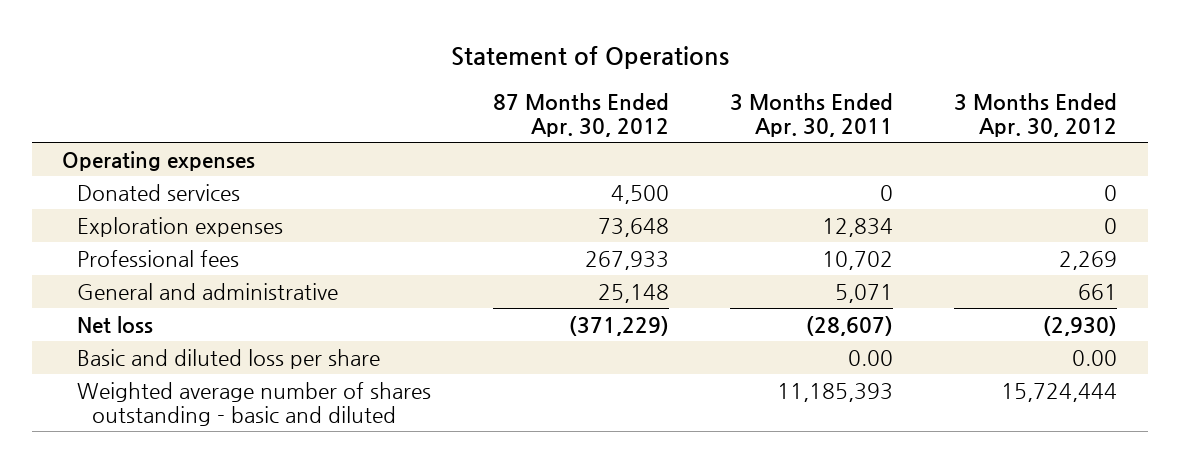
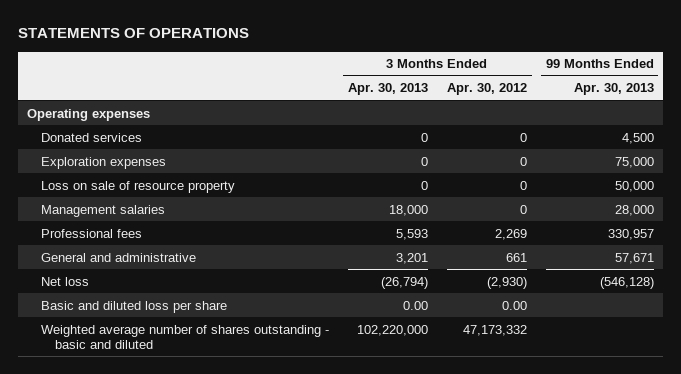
- Statement of Operations
+ STATEMENTS OF OPERATIONS
- | 87 Months Ended Apr. 30, 2012 | 3 Months Ended Apr. 30, 2011 | 3 Months Ended Apr. 30, 2012
+ | 3 Months Ended Apr. 30, 2013 | 3 Months Ended Apr. 30, 2012 | 99 Months Ended Apr. 30, 2013
+ Loss on sale of resource property | 0 | 0 | 50,000
+ Management salaries | 18,000 | 0 | 28,000
- Weighted average number of shares outstanding - basic and diluted | | 11,185,393 | 15,724,444
+ Weighted average number of shares outstanding - basic and diluted | 102,220,000 | 47,173,332 |

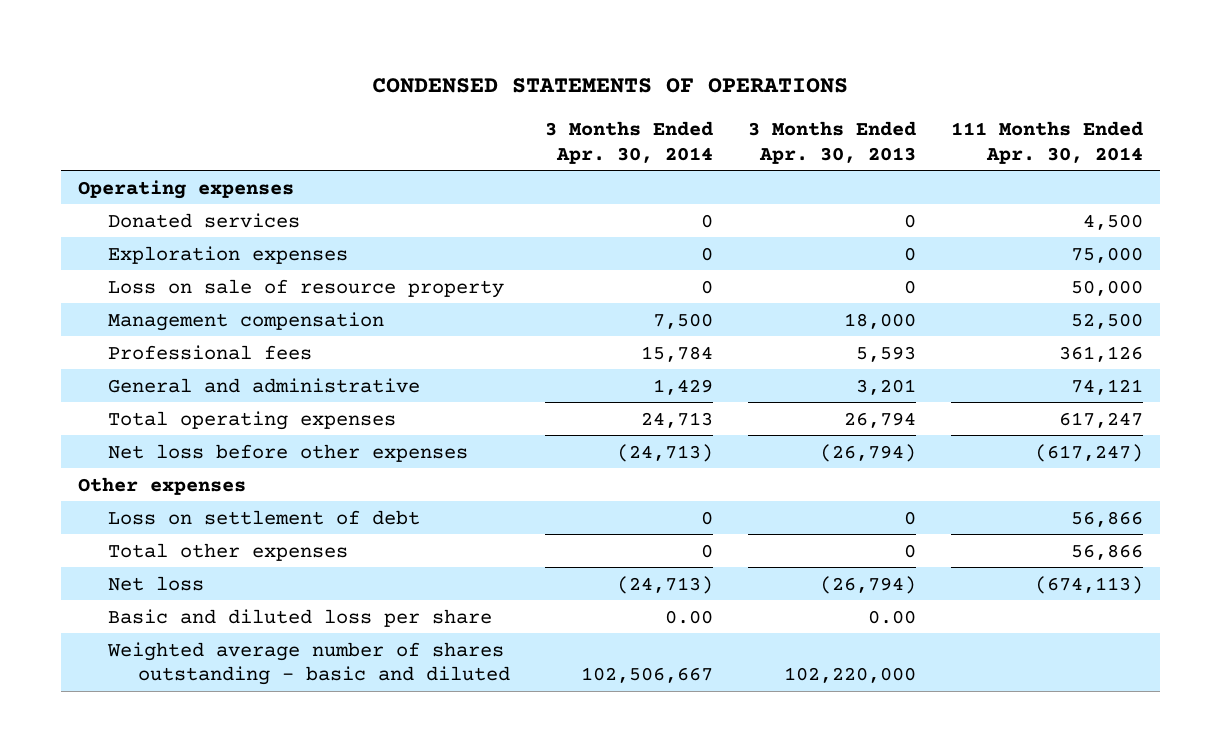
- STATEMENTS OF OPERATIONS
+ CONDENSED STATEMENTS OF OPERATIONS
- | 3 Months Ended Apr. 30, 2013 | 3 Months Ended Apr. 30, 2012 | 99 Months Ended Apr. 30, 2013
+ | 3 Months Ended Apr. 30, 2014 | 3 Months Ended Apr. 30, 2013 | 111 Months Ended Apr. 30, 2014
- Management salaries | 18,000 | 0 | 28,000
+ Management compensation | 7,500 | 18,000 | 52,500
+ Total operating expenses | 24,713 | 26,794 | 617,247
+ Net loss before other expenses | (24,713) | (26,794) | (617,247)
+ Other expenses
+ Loss on settlement of debt | 0 | 0 | 56,866
+ Total other expenses | 0 | 0 | 56,866

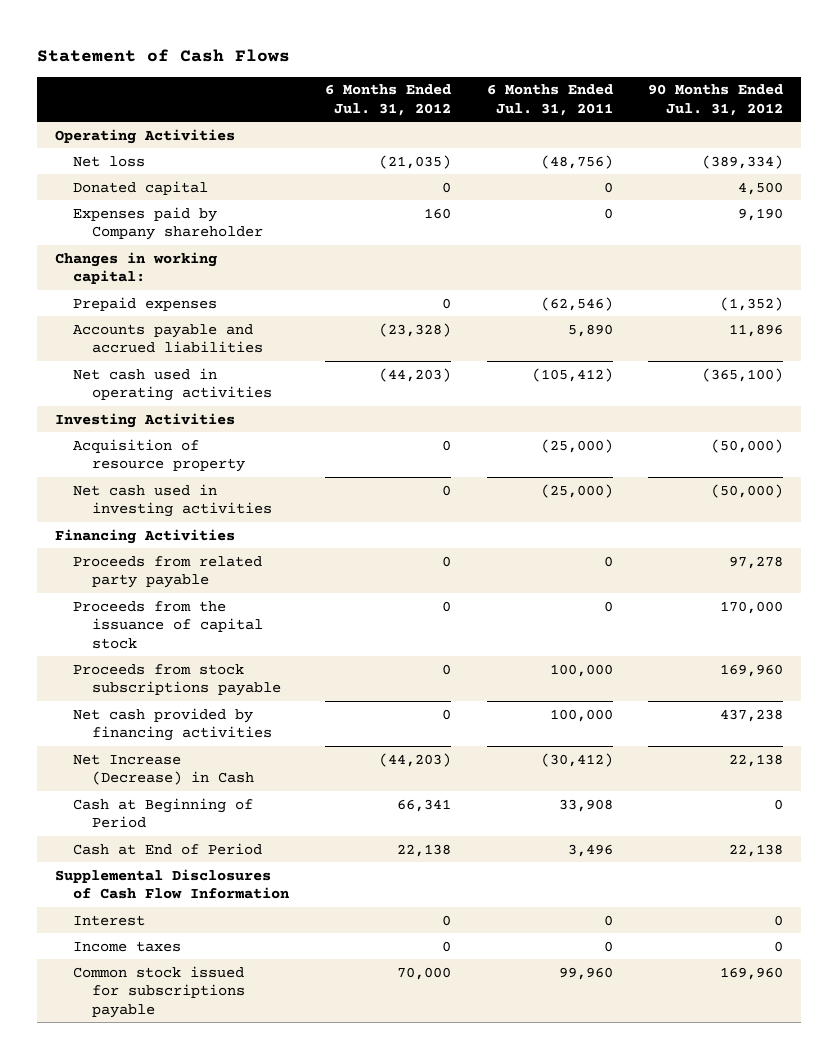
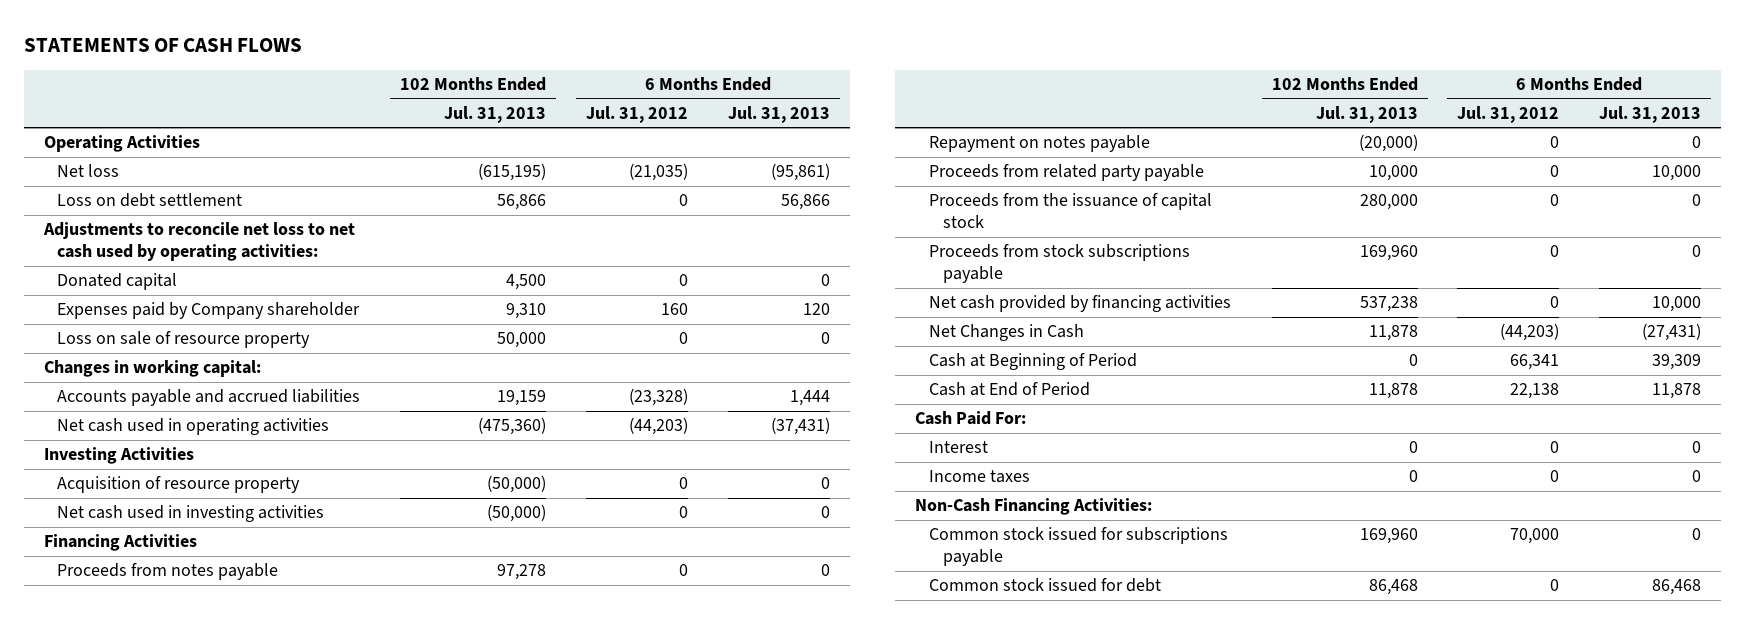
- Statement of Cash Flows
+ STATEMENTS OF CASH FLOWS
- | 6 Months Ended Jul. 31, 2012 | 6 Months Ended Jul. 31, 2011 | 90 Months Ended Jul. 31, 2012
+ | 102 Months Ended Jul. 31, 2013 | 6 Months Ended Jul. 31, 2012 | 6 Months Ended Jul. 31, 2013
+ Loss on debt settlement | 56,866 | 0 | 56,866
+ Adjustments to reconcile net loss to net cash used by operating activities:
+ Loss on sale of resource property | 50,000 | 0 | 0
- Prepaid expenses | 0 | (62,546) | (1,352)
+ Proceeds from notes payable | 97,278 | 0 | 0
+ Repayment on notes payable | (20,000) | 0 | 0
- Net Increase (Decrease) in Cash | (44,203) | (30,412) | 22,138
+ Net Changes in Cash | 11,878 | (44,203) | (27,431)
- Supplemental Disclosures of Cash Flow Information
+ Cash Paid For:
+ Non-Cash Financing Activities:
+ Common stock issued for debt | 86,468 | 0 | 86,468

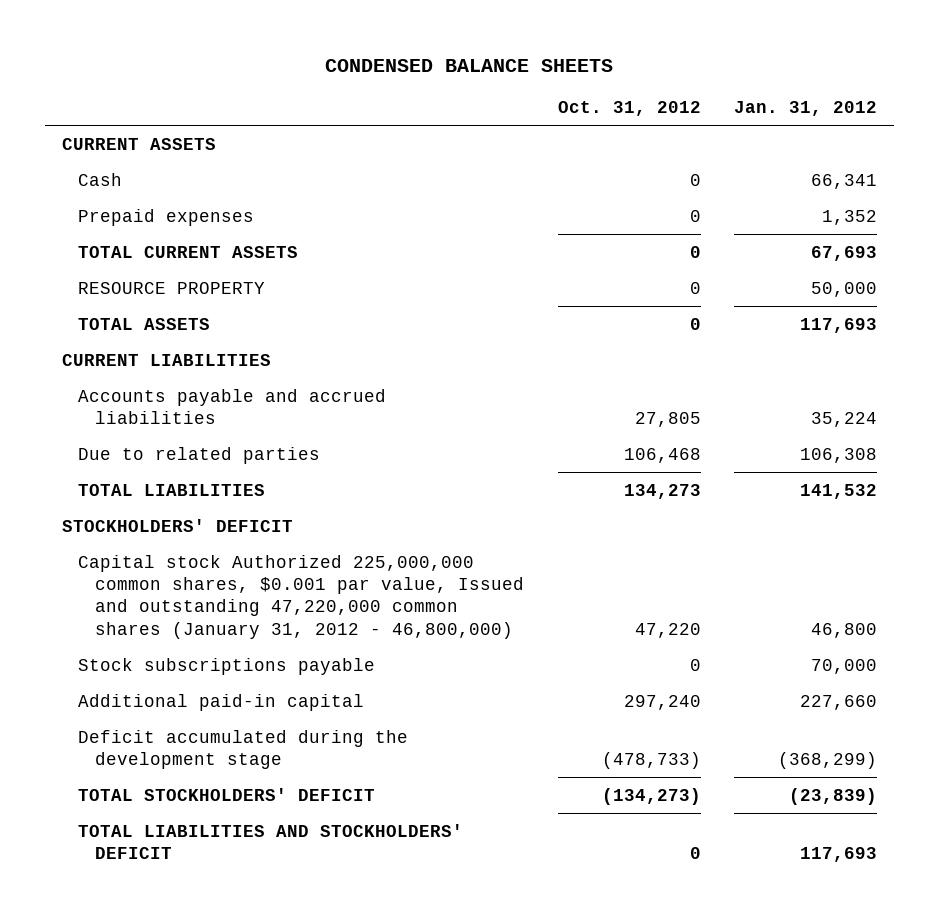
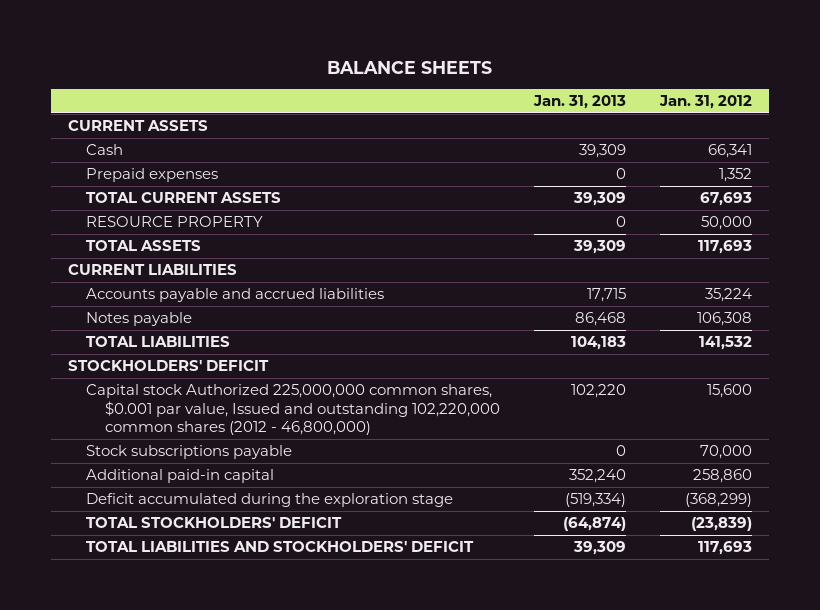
- CONDENSED BALANCE SHEETS
+ BALANCE SHEETS
- | Oct. 31, 2012 | Jan. 31, 2012
+ | Jan. 31, 2013 | Jan. 31, 2012
- Due to related parties | 106,468 | 106,308
+ Notes payable | 86,468 | 106,308
- Capital stock Authorized 225,000,000 common shares, $0.001 par value, Issued and outstanding 47,220,000 common shares (January 31, 2012 - 46,800,000) | 47,220 | 46,800
+ Capital stock Authorized 225,000,000 common shares, $0.001 par value, Issued and outstanding 102,220,000 common shares (2012 - 46,800,000) | 102,220 | 15,600
- Additional paid-in capital | 297,240 | 227,660
- Deficit accumulated during the development stage | (478,733) | (368,299)
+ Additional paid-in capital | 352,240 | 258,860
+ Deficit accumulated during the exploration stage | (519,334) | (368,299)

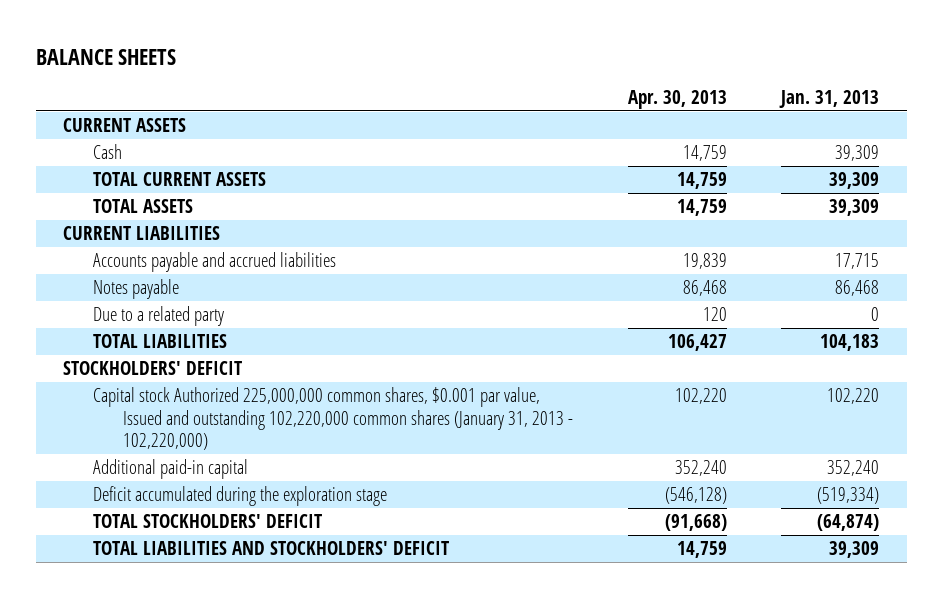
- | Jan. 31, 2013 | Jan. 31, 2012
+ | Apr. 30, 2013 | Jan. 31, 2013
- Prepaid expenses | 0 | 1,352
- RESOURCE PROPERTY | 0 | 50,000
+ Due to a related party | 120 | 0
- Capital stock Authorized 225,000,000 common shares, $0.001 par value, Issued and outstanding 102,220,000 common shares (2012 - 46,800,000) | 102,220 | 15,600
- Stock subscriptions payable | 0 | 70,000
+ Capital stock Authorized 225,000,000 common shares, $0.001 par value, Issued and outstanding 102,220,000 common shares (January 31, 2013 - 102,220,000) | 102,220 | 102,220

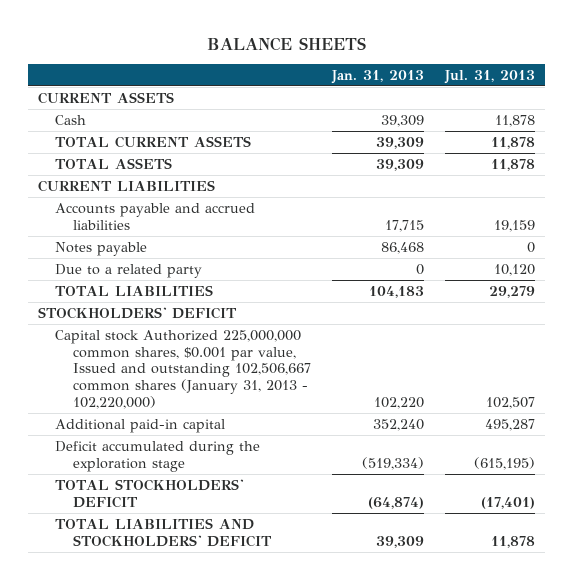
- | Apr. 30, 2013 | Jan. 31, 2013
+ | Jan. 31, 2013 | Jul. 31, 2013
- Capital stock Authorized 225,000,000 common shares, $0.001 par value, Issued and outstanding 102,220,000 common shares (January 31, 2013 - 102,220,000) | 102,220 | 102,220
+ Capital stock Authorized 225,000,000 common shares, $0.001 par value, Issued and outstanding 102,506,667 common shares (January 31, 2013 - 102,220,000) | 102,220 | 102,507

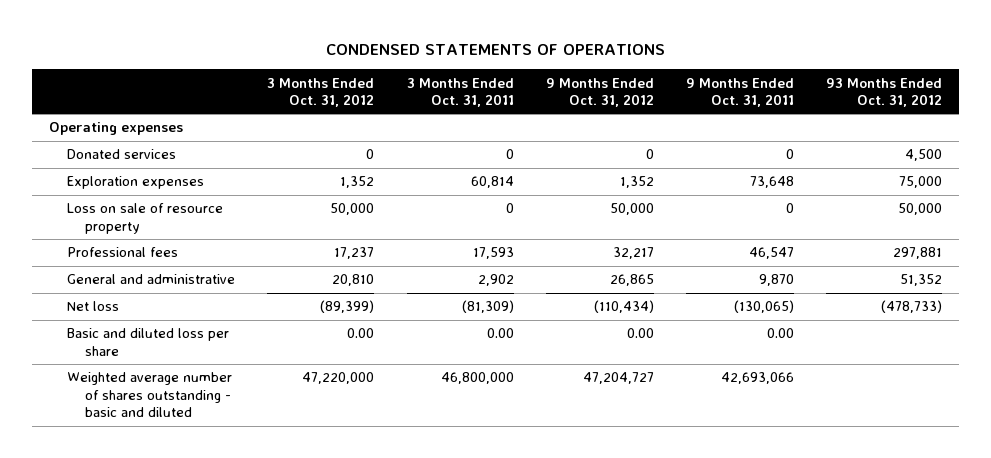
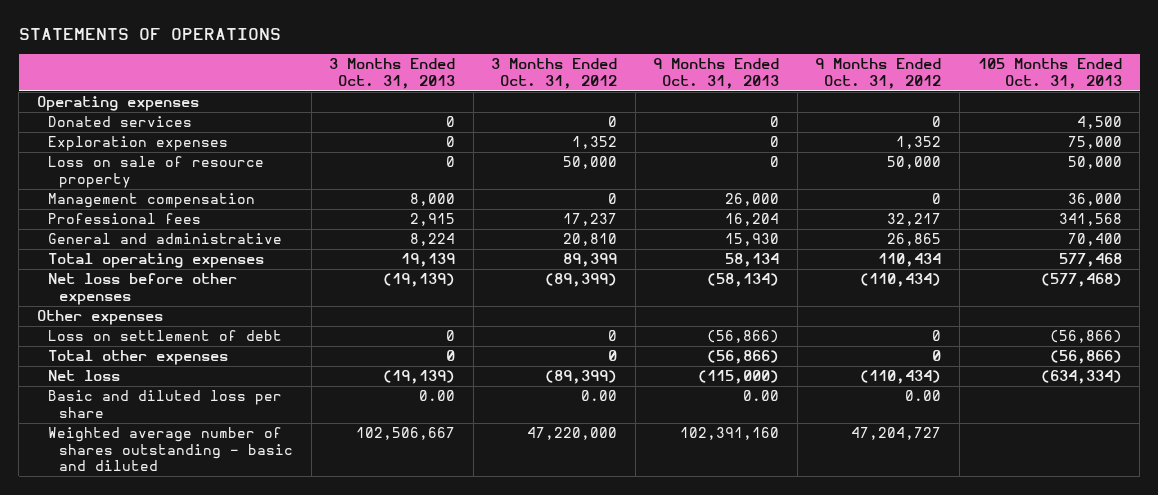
- CONDENSED STATEMENTS OF OPERATIONS
+ STATEMENTS OF OPERATIONS
- | 3 Months Ended Oct. 31, 2012 | 3 Months Ended Oct. 31, 2011 | 9 Months Ended Oct. 31, 2012 | 9 Months Ended Oct. 31, 2011 | 93 Months Ended Oct. 31, 2012
+ | 3 Months Ended Oct. 31, 2013 | 3 Months Ended Oct. 31, 2012 | 9 Months Ended Oct. 31, 2013 | 9 Months Ended Oct. 31, 2012 | 105 Months Ended Oct. 31, 2013
+ Management compensation | 8,000 | 0 | 26,000 | 0 | 36,000
+ Total operating expenses | 19,139 | 89,399 | 58,134 | 110,434 | 577,468
+ Net loss before other expenses | (19,139) | (89,399) | (58,134) | (110,434) | (577,468)
+ Other expenses
+ Loss on settlement of debt | 0 | 0 | (56,866) | 0 | (56,866)
+ Total other expenses | 0 | 0 | (56,866) | 0 | (56,866)

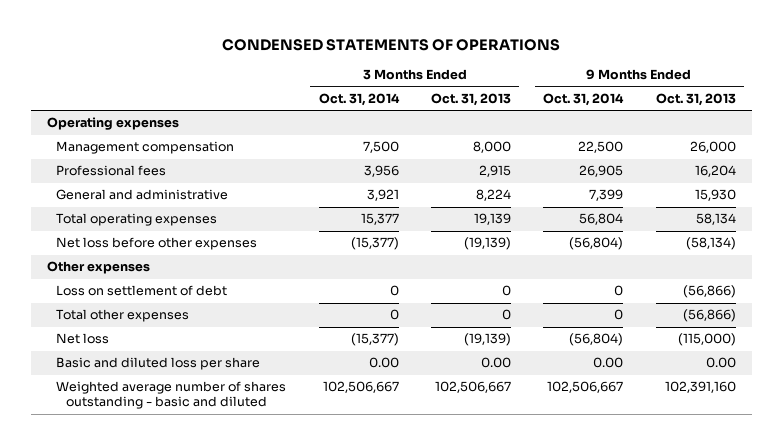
- STATEMENTS OF OPERATIONS
+ CONDENSED STATEMENTS OF OPERATIONS
- | 3 Months Ended Oct. 31, 2013 | 3 Months Ended Oct. 31, 2012 | 9 Months Ended Oct. 31, 2013 | 9 Months Ended Oct. 31, 2012 | 105 Months Ended Oct. 31, 2013
+ | 3 Months Ended Oct. 31, 2014 | 3 Months Ended Oct. 31, 2013 | 9 Months Ended Oct. 31, 2014 | 9 Months Ended Oct. 31, 2013
- Donated services | 0 | 0 | 0 | 0 | 4,500
- Exploration expenses | 0 | 1,352 | 0 | 1,352 | 75,000
- Loss on sale of resource property | 0 | 50,000 | 0 | 50,000 | 50,000

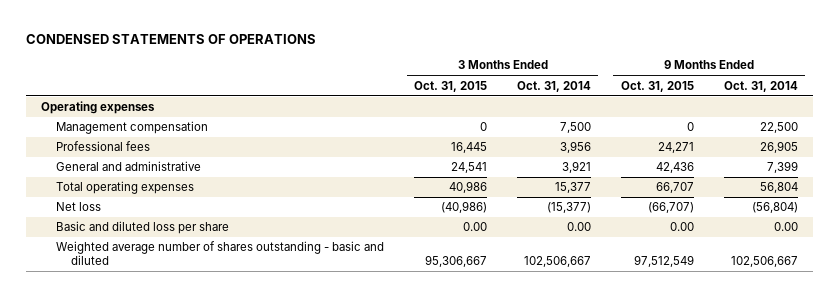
- | 3 Months Ended Oct. 31, 2014 | 3 Months Ended Oct. 31, 2013 | 9 Months Ended Oct. 31, 2014 | 9 Months Ended Oct. 31, 2013
+ | 3 Months Ended Oct. 31, 2015 | 3 Months Ended Oct. 31, 2014 | 9 Months Ended Oct. 31, 2015 | 9 Months Ended Oct. 31, 2014
- Net loss before other expenses | (15,377) | (19,139) | (56,804) | (58,134)
- Other expenses
- Loss on settlement of debt | 0 | 0 | 0 | (56,866)
- Total other expenses | 0 | 0 | 0 | (56,866)

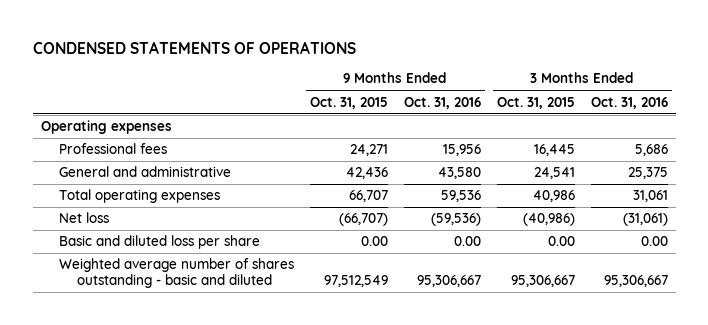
- | 3 Months Ended Oct. 31, 2015 | 3 Months Ended Oct. 31, 2014 | 9 Months Ended Oct. 31, 2015 | 9 Months Ended Oct. 31, 2014
+ | 9 Months Ended Oct. 31, 2015 | 9 Months Ended Oct. 31, 2016 | 3 Months Ended Oct. 31, 2015 | 3 Months Ended Oct. 31, 2016
- Management compensation | 0 | 7,500 | 0 | 22,500

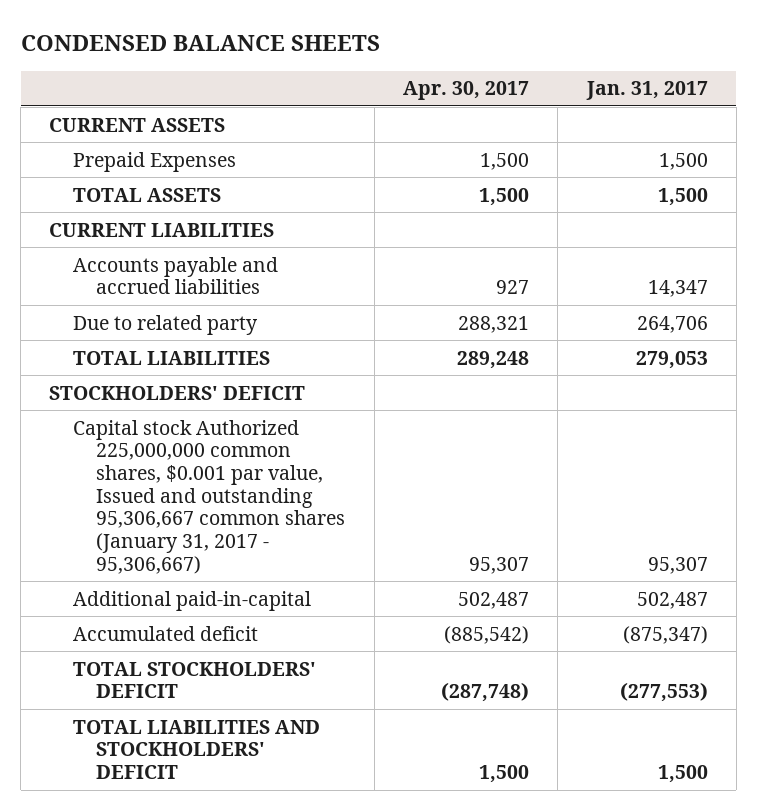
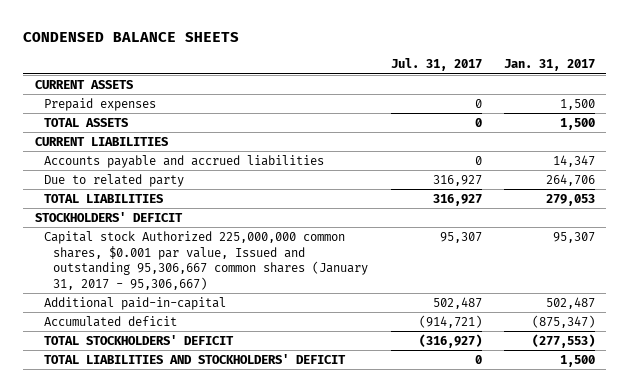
- | Apr. 30, 2017 | Jan. 31, 2017
+ | Jul. 31, 2017 | Jan. 31, 2017
- Prepaid Expenses | 1,500 | 1,500
+ Prepaid expenses | 0 | 1,500

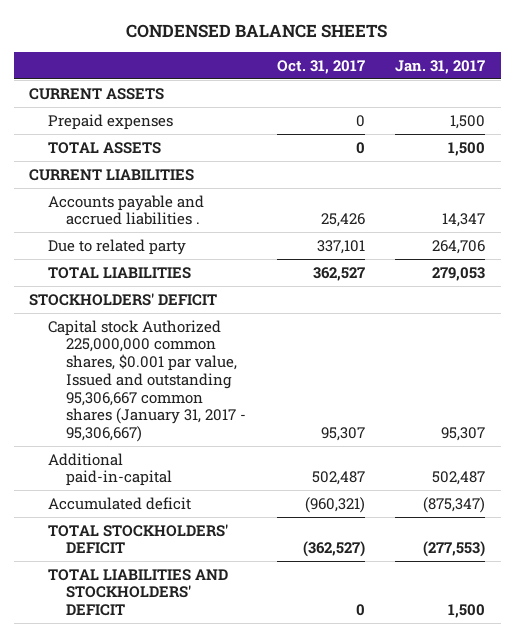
- | Jul. 31, 2017 | Jan. 31, 2017
+ | Oct. 31, 2017 | Jan. 31, 2017
- Accounts payable and accrued liabilities | 0 | 14,347
+ Accounts payable and accrued liabilities . | 25,426 | 14,347

